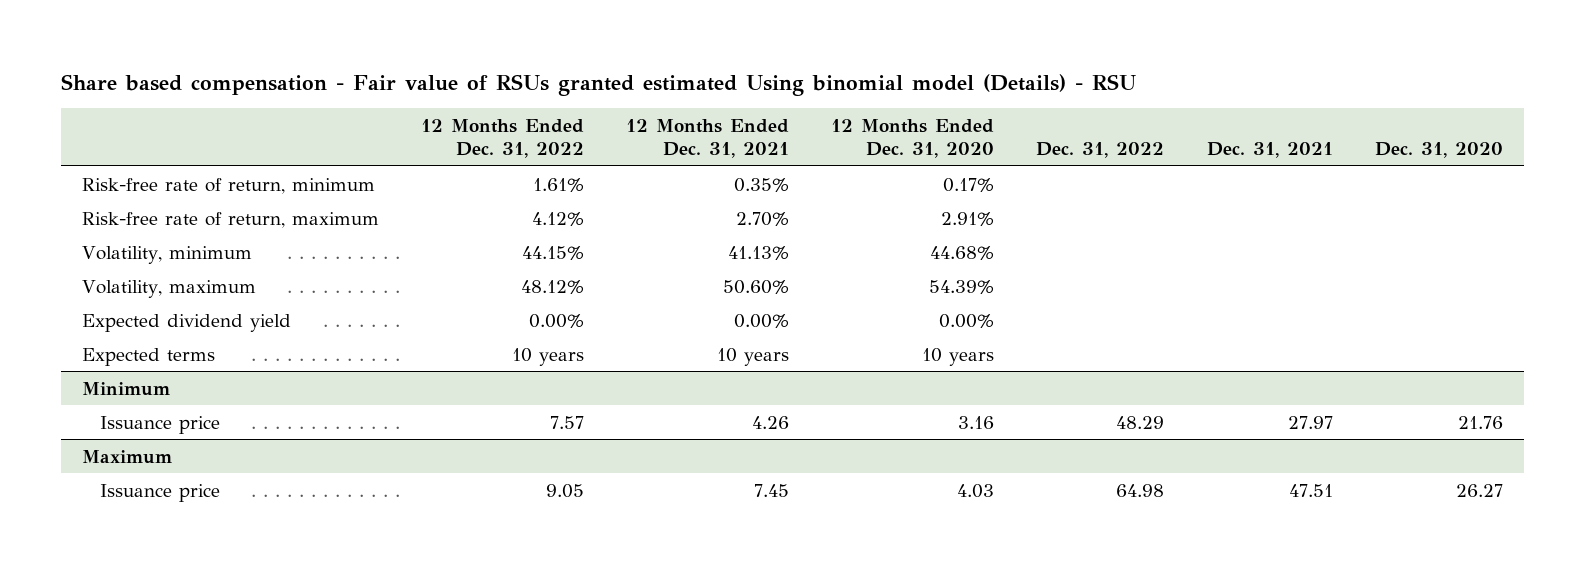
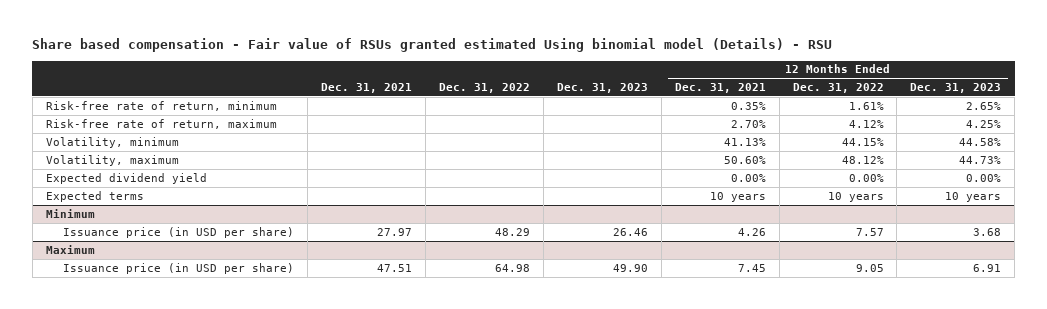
- | 12 Months Ended Dec. 31, 2022 | 12 Months Ended Dec. 31, 2021 | 12 Months Ended Dec. 31, 2020 | Dec. 31, 2022 | Dec. 31, 2021 | Dec. 31, 2020
+ | Dec. 31, 2021 | Dec. 31, 2022 | Dec. 31, 2023 | 12 Months Ended Dec. 31, 2021 | 12 Months Ended Dec. 31, 2022 | 12 Months Ended Dec. 31, 2023
@ Minimum
- Issuance price | 7.57 | 4.26 | 3.16 | 48.29 | 27.97 | 21.76
+ Issuance price (in USD per share) | 27.97 | 48.29 | 26.46 | 4.26 | 7.57 | 3.68
@ Maximum
- Issuance price | 9.05 | 7.45 | 4.03 | 64.98 | 47.51 | 26.27
+ Issuance price (in USD per share) | 47.51 | 64.98 | 49.90 | 7.45 | 9.05 | 6.91

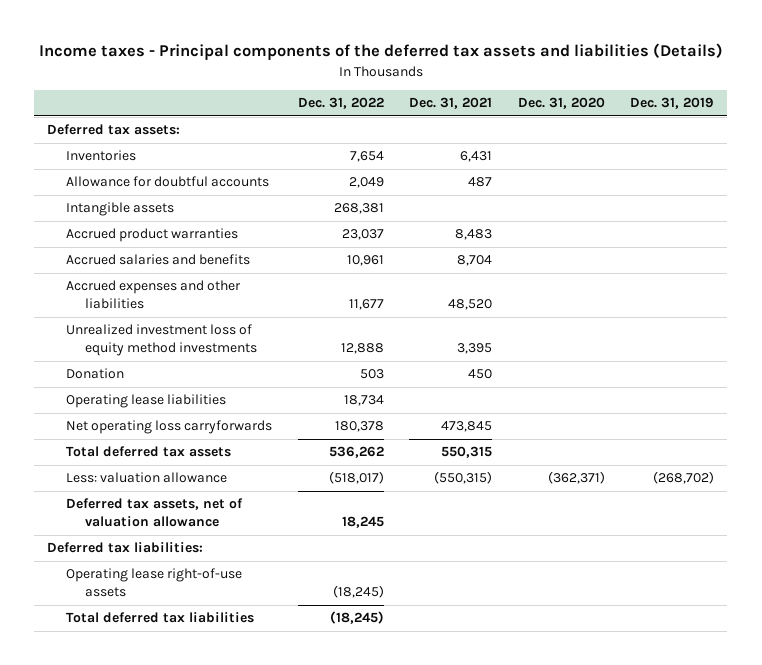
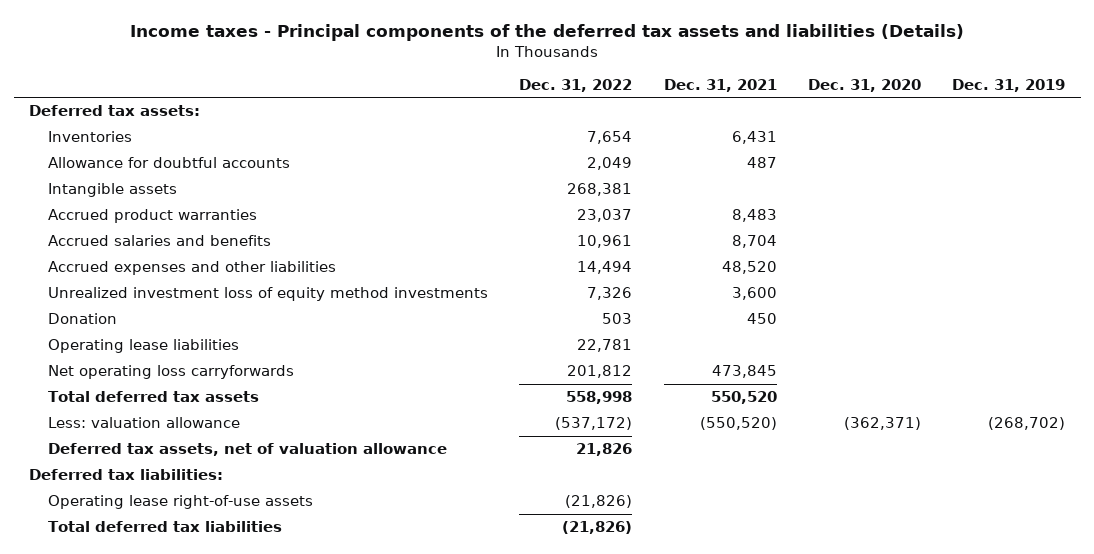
- Accrued expenses and other liabilities | 11,677 | 48,520 | |
- Unrealized investment loss of equity method investments | 12,888 | 3,395 | |
+ Accrued expenses and other liabilities | 14,494 | 48,520 | |
+ Unrealized investment loss of equity method investments | 7,326 | 3,600 | |
- Operating lease liabilities | 18,734 | | |
- Net operating loss carryforwards | 180,378 | 473,845 | |
- Total deferred tax assets | 536,262 | 550,315 | |
- Less: valuation allowance | (518,017) | (550,315) | (362,371) | (268,702)
- Deferred tax assets, net of valuation allowance | 18,245 | | |
+ Operating lease liabilities | 22,781 | | |
+ Net operating loss carryforwards | 201,812 | 473,845 | |
+ Total deferred tax assets | 558,998 | 550,520 | |
+ Less: valuation allowance | (537,172) | (550,520) | (362,371) | (268,702)
+ Deferred tax assets, net of valuation allowance | 21,826 | | |
- Operating lease right-of-use assets | (18,245) | | |
- Total deferred tax liabilities | (18,245) | | |
+ Operating lease right-of-use assets | (21,826) | | |
+ Total deferred tax liabilities | (21,826) | | |

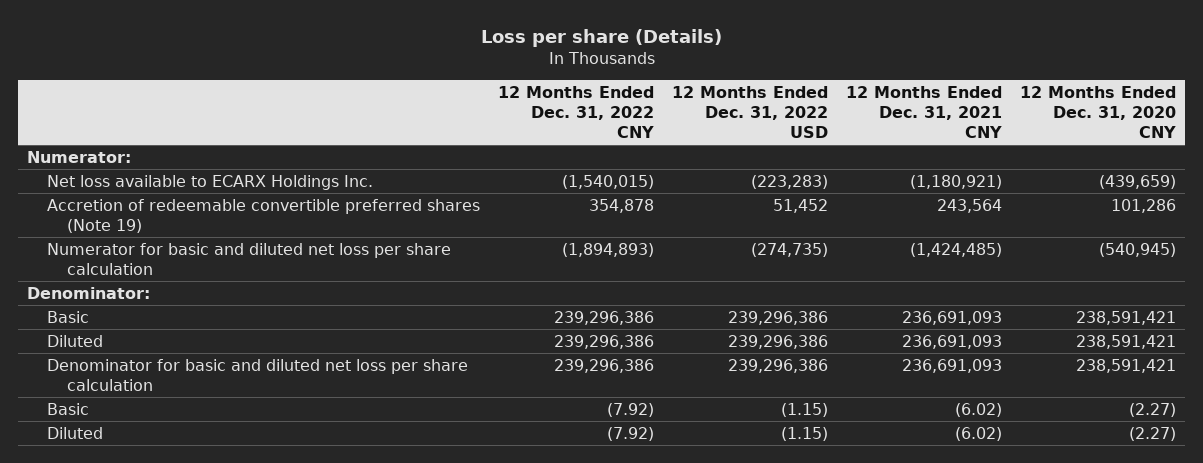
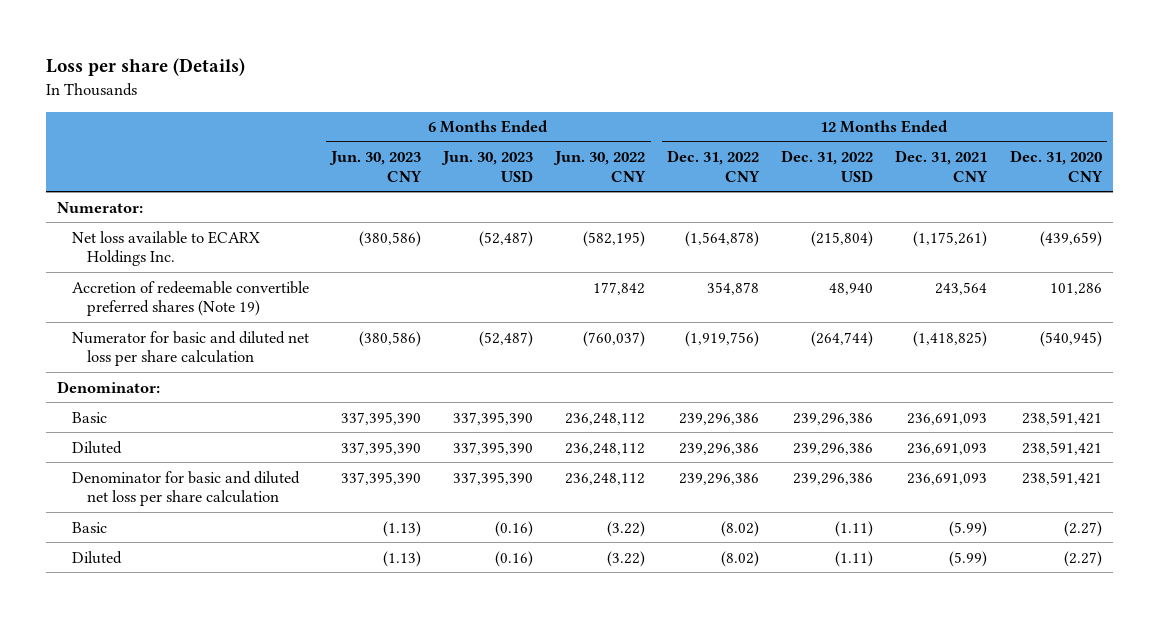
- | 12 Months Ended Dec. 31, 2022 CNY | 12 Months Ended Dec. 31, 2022 USD | 12 Months Ended Dec. 31, 2021 CNY | 12 Months Ended Dec. 31, 2020 CNY
+ | 6 Months Ended Jun. 30, 2023 CNY | 6 Months Ended Jun. 30, 2023 USD | 6 Months Ended Jun. 30, 2022 CNY | 12 Months Ended Dec. 31, 2022 CNY | 12 Months Ended Dec. 31, 2022 USD | 12 Months Ended Dec. 31, 2021 CNY | 12 Months Ended Dec. 31, 2020 CNY
- Net loss available to ECARX Holdings Inc. | (1,540,015) | (223,283) | (1,180,921) | (439,659)
- Accretion of redeemable convertible preferred shares (Note 19) | 354,878 | 51,452 | 243,564 | 101,286
- Numerator for basic and diluted net loss per share calculation | (1,894,893) | (274,735) | (1,424,485) | (540,945)
+ Net loss available to ECARX Holdings Inc. | (380,586) | (52,487) | (582,195) | (1,564,878) | (215,804) | (1,175,261) | (439,659)
+ Accretion of redeemable convertible preferred shares (Note 19) | | | 177,842 | 354,878 | 48,940 | 243,564 | 101,286
+ Numerator for basic and diluted net loss per share calculation | (380,586) | (52,487) | (760,037) | (1,919,756) | (264,744) | (1,418,825) | (540,945)
- Basic | (7.92) | (1.15) | (6.02) | (2.27)
- Diluted | (7.92) | (1.15) | (6.02) | (2.27)
+ Basic | (1.13) | (0.16) | (3.22) | (8.02) | (1.11) | (5.99) | (2.27)
+ Diluted | (1.13) | (0.16) | (3.22) | (8.02) | (1.11) | (5.99) | (2.27)

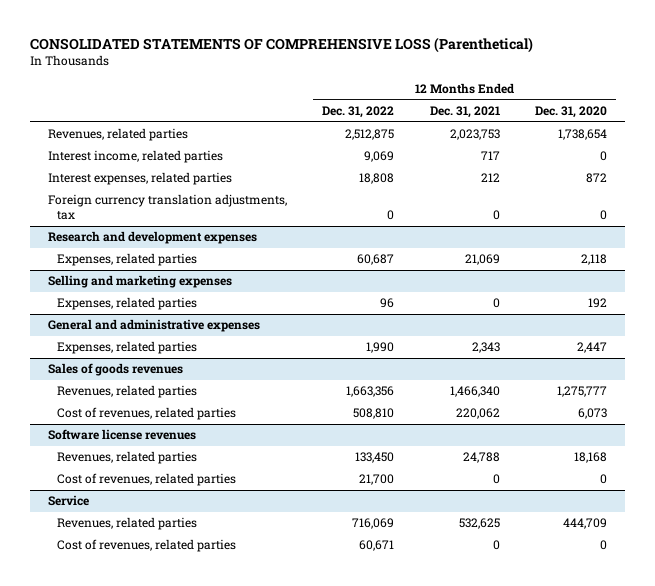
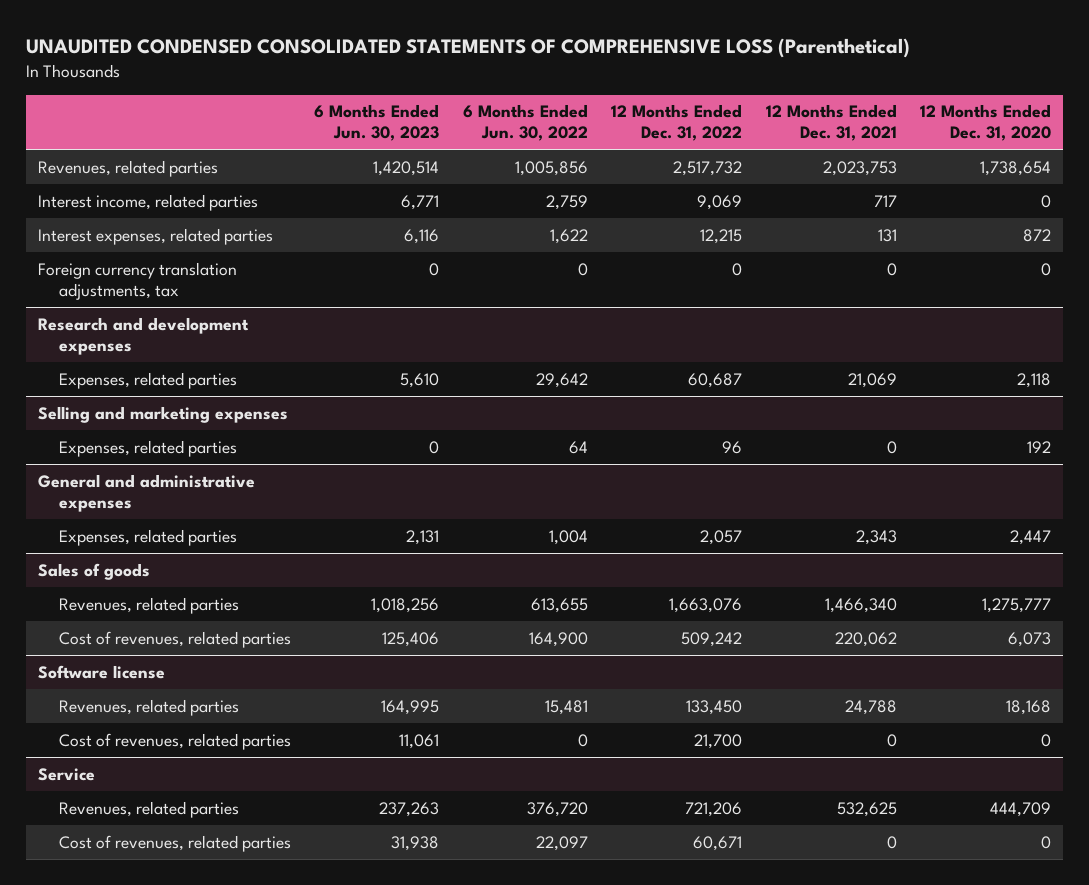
- CONSOLIDATED STATEMENTS OF COMPREHENSIVE LOSS (Parenthetical)
+ UNAUDITED CONDENSED CONSOLIDATED STATEMENTS OF COMPREHENSIVE LOSS (Parenthetical)
- | 12 Months Ended Dec. 31, 2022 | 12 Months Ended Dec. 31, 2021 | 12 Months Ended Dec. 31, 2020
+ | 6 Months Ended Jun. 30, 2023 | 6 Months Ended Jun. 30, 2022 | 12 Months Ended Dec. 31, 2022 | 12 Months Ended Dec. 31, 2021 | 12 Months Ended Dec. 31, 2020
- Revenues, related parties | 2,512,875 | 2,023,753 | 1,738,654
+ Revenues, related parties | 1,420,514 | 1,005,856 | 2,517,732 | 2,023,753 | 1,738,654
- Interest expenses, related parties | 18,808 | 212 | 872
+ Interest expenses, related parties | 6,116 | 1,622 | 12,215 | 131 | 872
@ General and administrative expenses
- Expenses, related parties | 1,990 | 2,343 | 2,447
- Sales of goods revenues
- Revenues, related parties | 1,663,356 | 1,466,340 | 1,275,777
- Cost of revenues, related parties | 508,810 | 220,062 | 6,073
- Software license revenues
@ General and administrative expenses
+ Expenses, related parties | 2,131 | 1,004 | 2,057 | 2,343 | 2,447
+ Sales of goods
+ Revenues, related parties | 1,018,256 | 613,655 | 1,663,076 | 1,466,340 | 1,275,777
+ Cost of revenues, related parties | 125,406 | 164,900 | 509,242 | 220,062 | 6,073
+ Software license
@ Service
- Revenues, related parties | 716,069 | 532,625 | 444,709
+ Revenues, related parties | 237,263 | 376,720 | 721,206 | 532,625 | 444,709

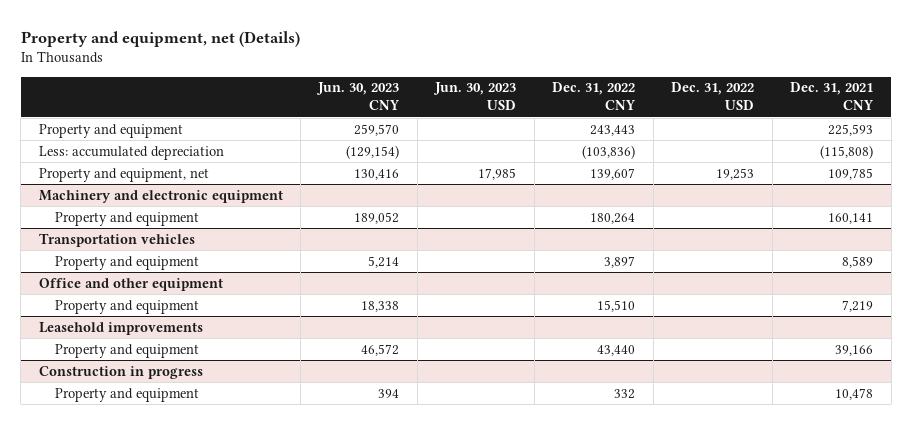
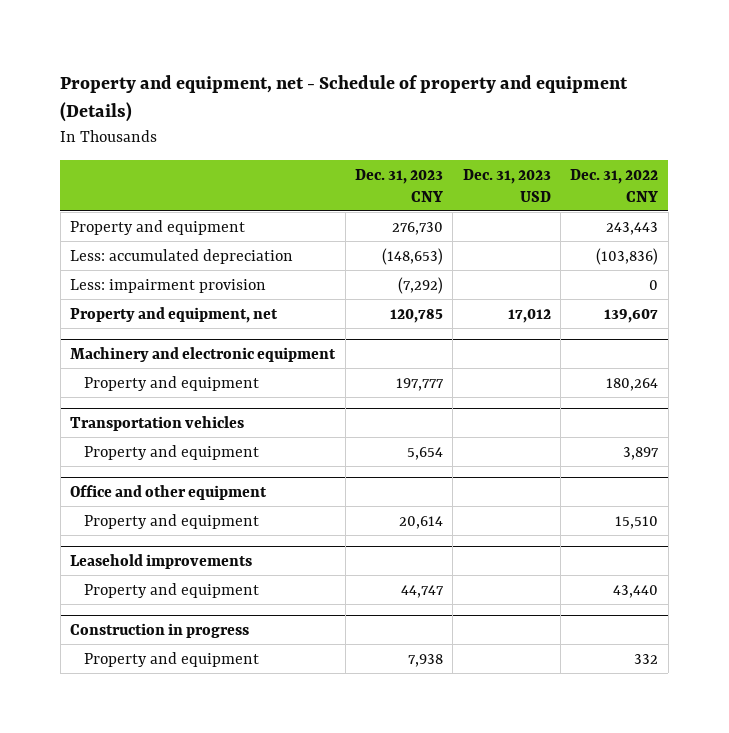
- Property and equipment, net (Details)
+ Property and equipment, net - Schedule of property and equipment (Details)
- | Jun. 30, 2023 CNY | Jun. 30, 2023 USD | Dec. 31, 2022 CNY | Dec. 31, 2022 USD | Dec. 31, 2021 CNY
+ | Dec. 31, 2023 CNY | Dec. 31, 2023 USD | Dec. 31, 2022 CNY
+ Less: impairment provision | (7,292) | | 0

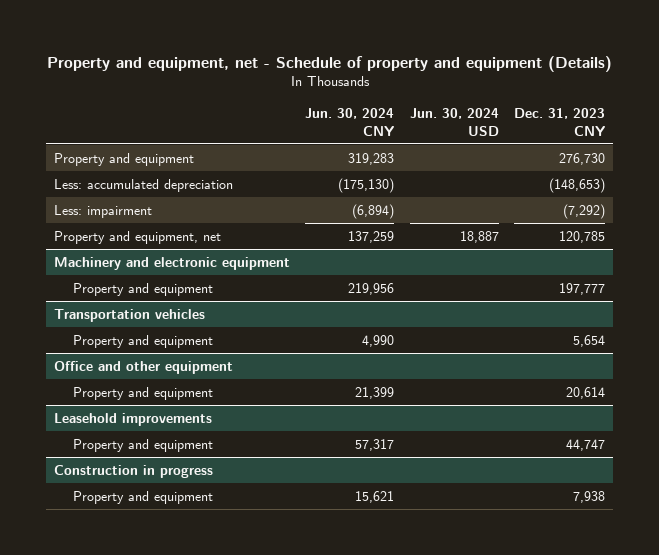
- | Dec. 31, 2023 CNY | Dec. 31, 2023 USD | Dec. 31, 2022 CNY
+ | Jun. 30, 2024 CNY | Jun. 30, 2024 USD | Dec. 31, 2023 CNY
- Less: impairment provision | (7,292) | | 0
+ Less: impairment | (6,894) | | (7,292)

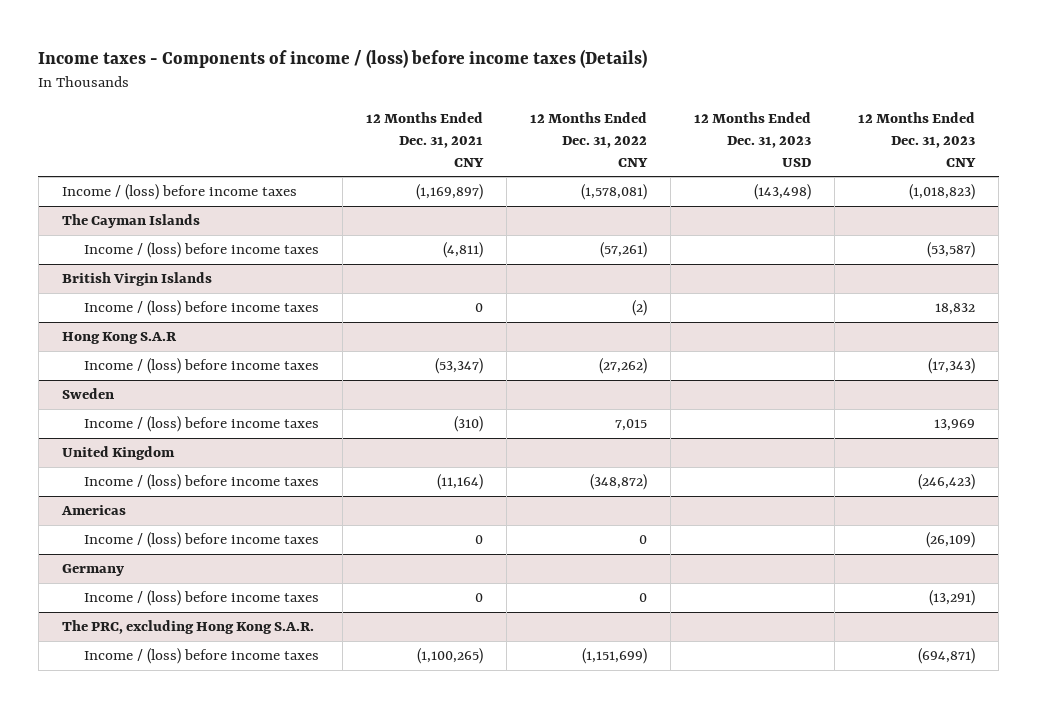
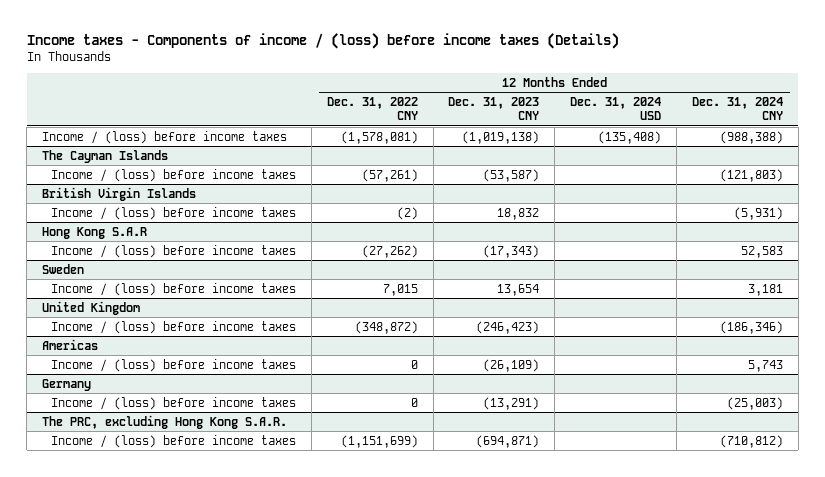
- | 12 Months Ended Dec. 31, 2021 CNY | 12 Months Ended Dec. 31, 2022 CNY | 12 Months Ended Dec. 31, 2023 USD | 12 Months Ended Dec. 31, 2023 CNY
+ | 12 Months Ended Dec. 31, 2022 CNY | 12 Months Ended Dec. 31, 2023 CNY | 12 Months Ended Dec. 31, 2024 USD | 12 Months Ended Dec. 31, 2024 CNY
- Income / (loss) before income taxes | (1,169,897) | (1,578,081) | (143,498) | (1,018,823)
+ Income / (loss) before income taxes | (1,578,081) | (1,019,138) | (135,408) | (988,388)
@ Sweden
- Income / (loss) before income taxes | (310) | 7,015 | | 13,969
+ Income / (loss) before income taxes | 7,015 | 13,654 | | 3,181

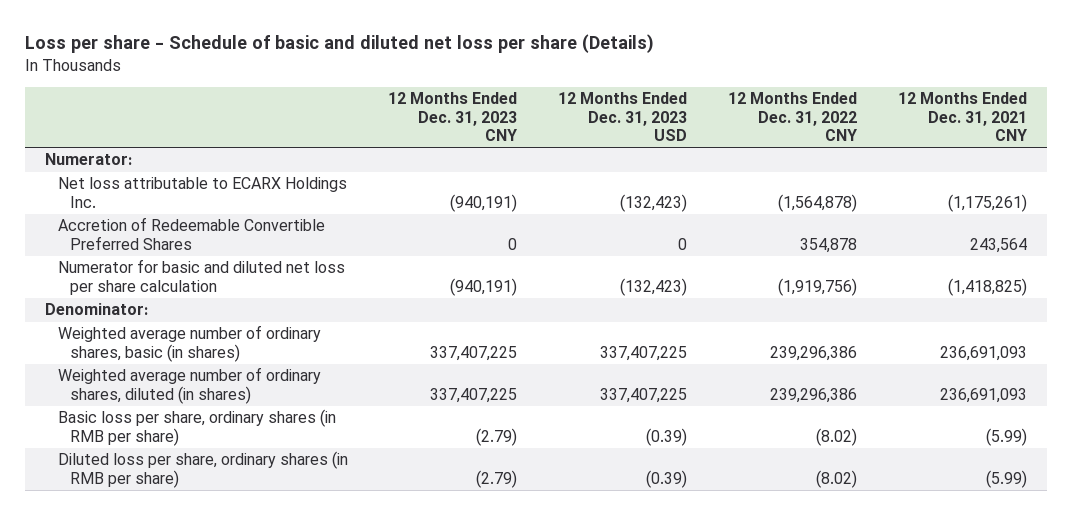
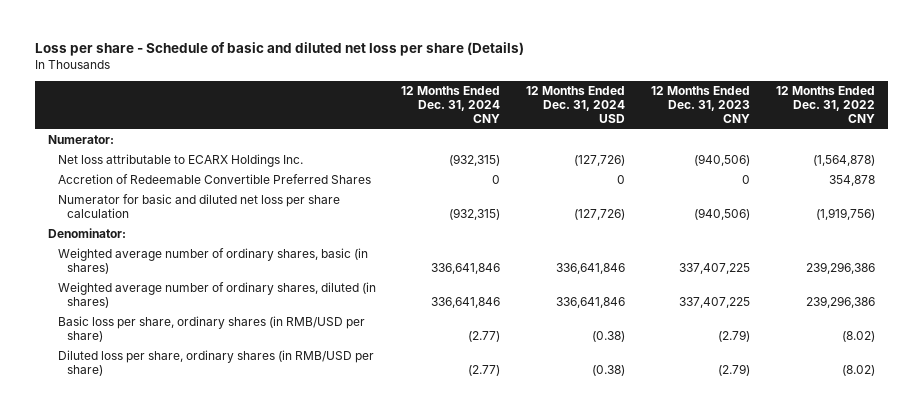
- | 12 Months Ended Dec. 31, 2023 CNY | 12 Months Ended Dec. 31, 2023 USD | 12 Months Ended Dec. 31, 2022 CNY | 12 Months Ended Dec. 31, 2021 CNY
+ | 12 Months Ended Dec. 31, 2024 CNY | 12 Months Ended Dec. 31, 2024 USD | 12 Months Ended Dec. 31, 2023 CNY | 12 Months Ended Dec. 31, 2022 CNY
- Net loss attributable to ECARX Holdings Inc. | (940,191) | (132,423) | (1,564,878) | (1,175,261)
+ Net loss attributable to ECARX Holdings Inc. | (932,315) | (127,726) | (940,506) | (1,564,878)
- Numerator for basic and diluted net loss per share calculation | (940,191) | (132,423) | (1,919,756) | (1,418,825)
+ Numerator for basic and diluted net loss per share calculation | (932,315) | (127,726) | (940,506) | (1,919,756)
- Basic loss per share, ordinary shares (in RMB per share) | (2.79) | (0.39) | (8.02) | (5.99)
- Diluted loss per share, ordinary shares (in RMB per share) | (2.79) | (0.39) | (8.02) | (5.99)
+ Basic loss per share, ordinary shares (in RMB/USD per share) | (2.77) | (0.38) | (2.79) | (8.02)
+ Diluted loss per share, ordinary shares (in RMB/USD per share) | (2.77) | (0.38) | (2.79) | (8.02)

